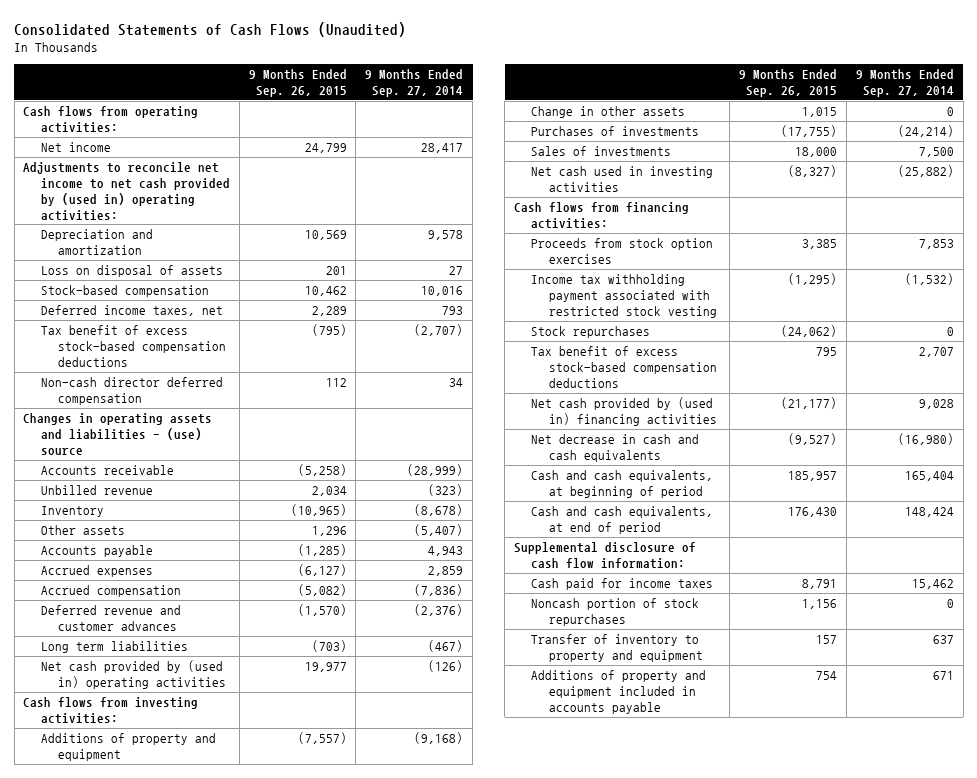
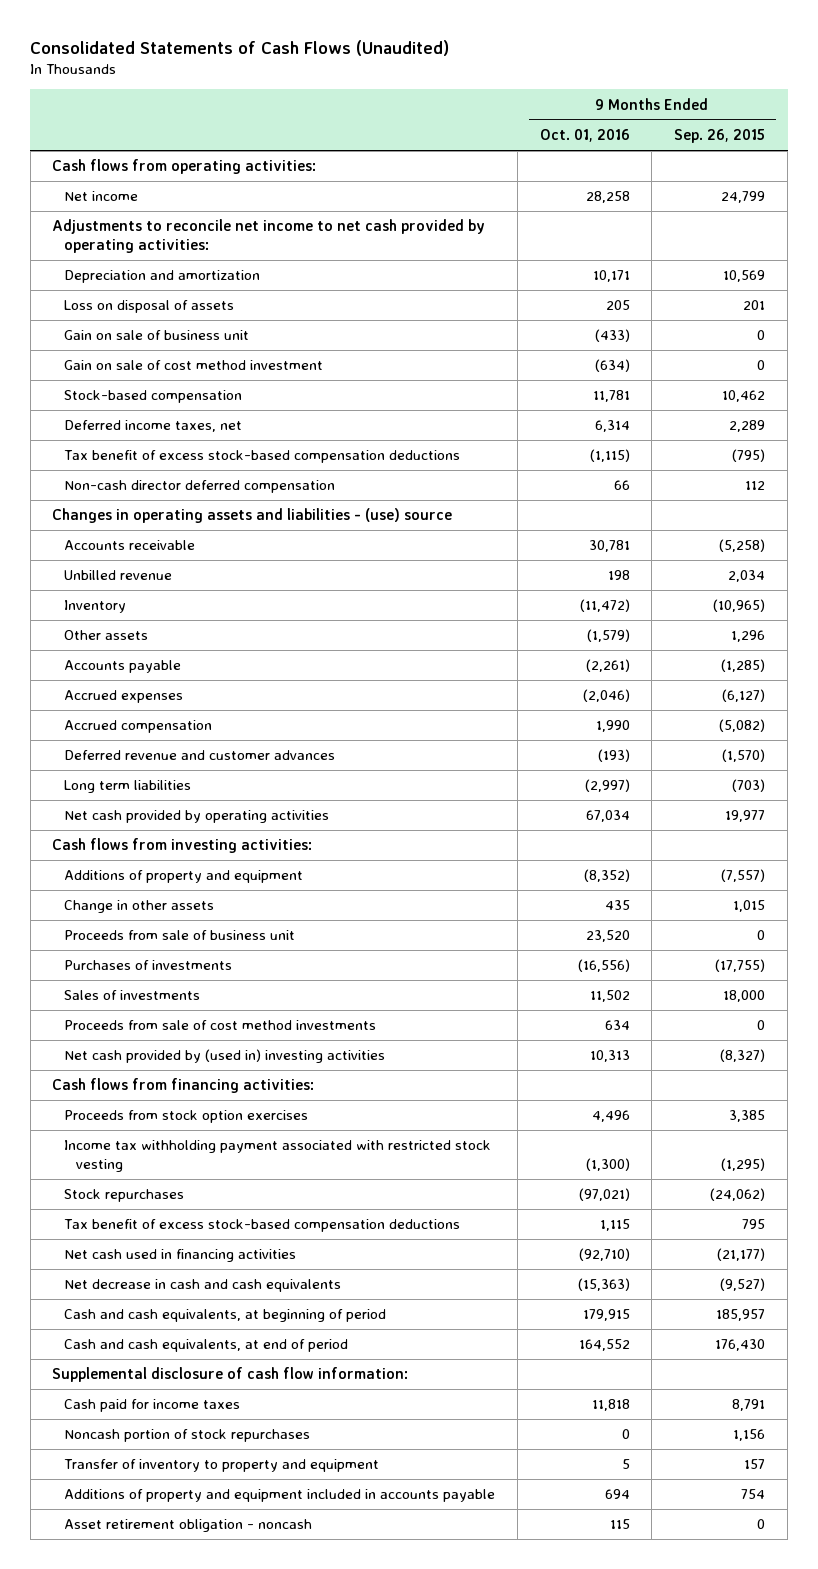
- | 9 Months Ended Sep. 26, 2015 | 9 Months Ended Sep. 27, 2014
+ | 9 Months Ended Oct. 01, 2016 | 9 Months Ended Sep. 26, 2015
- Adjustments to reconcile net income to net cash provided by (used in) operating activities:
+ Adjustments to reconcile net income to net cash provided by operating activities:
+ Gain on sale of business unit | (433) | 0
+ Gain on sale of cost method investment | (634) | 0
- Net cash provided by (used in) operating activities | 19,977 | (126)
+ Net cash provided by operating activities | 67,034 | 19,977
+ Proceeds from sale of business unit | 23,520 | 0
- Net cash used in investing activities | (8,327) | (25,882)
+ Proceeds from sale of cost method investments | 634 | 0
+ Net cash provided by (used in) investing activities | 10,313 | (8,327)
- Net cash provided by (used in) financing activities | (21,177) | 9,028
+ Net cash used in financing activities | (92,710) | (21,177)
+ Asset retirement obligation - noncash | 115 | 0

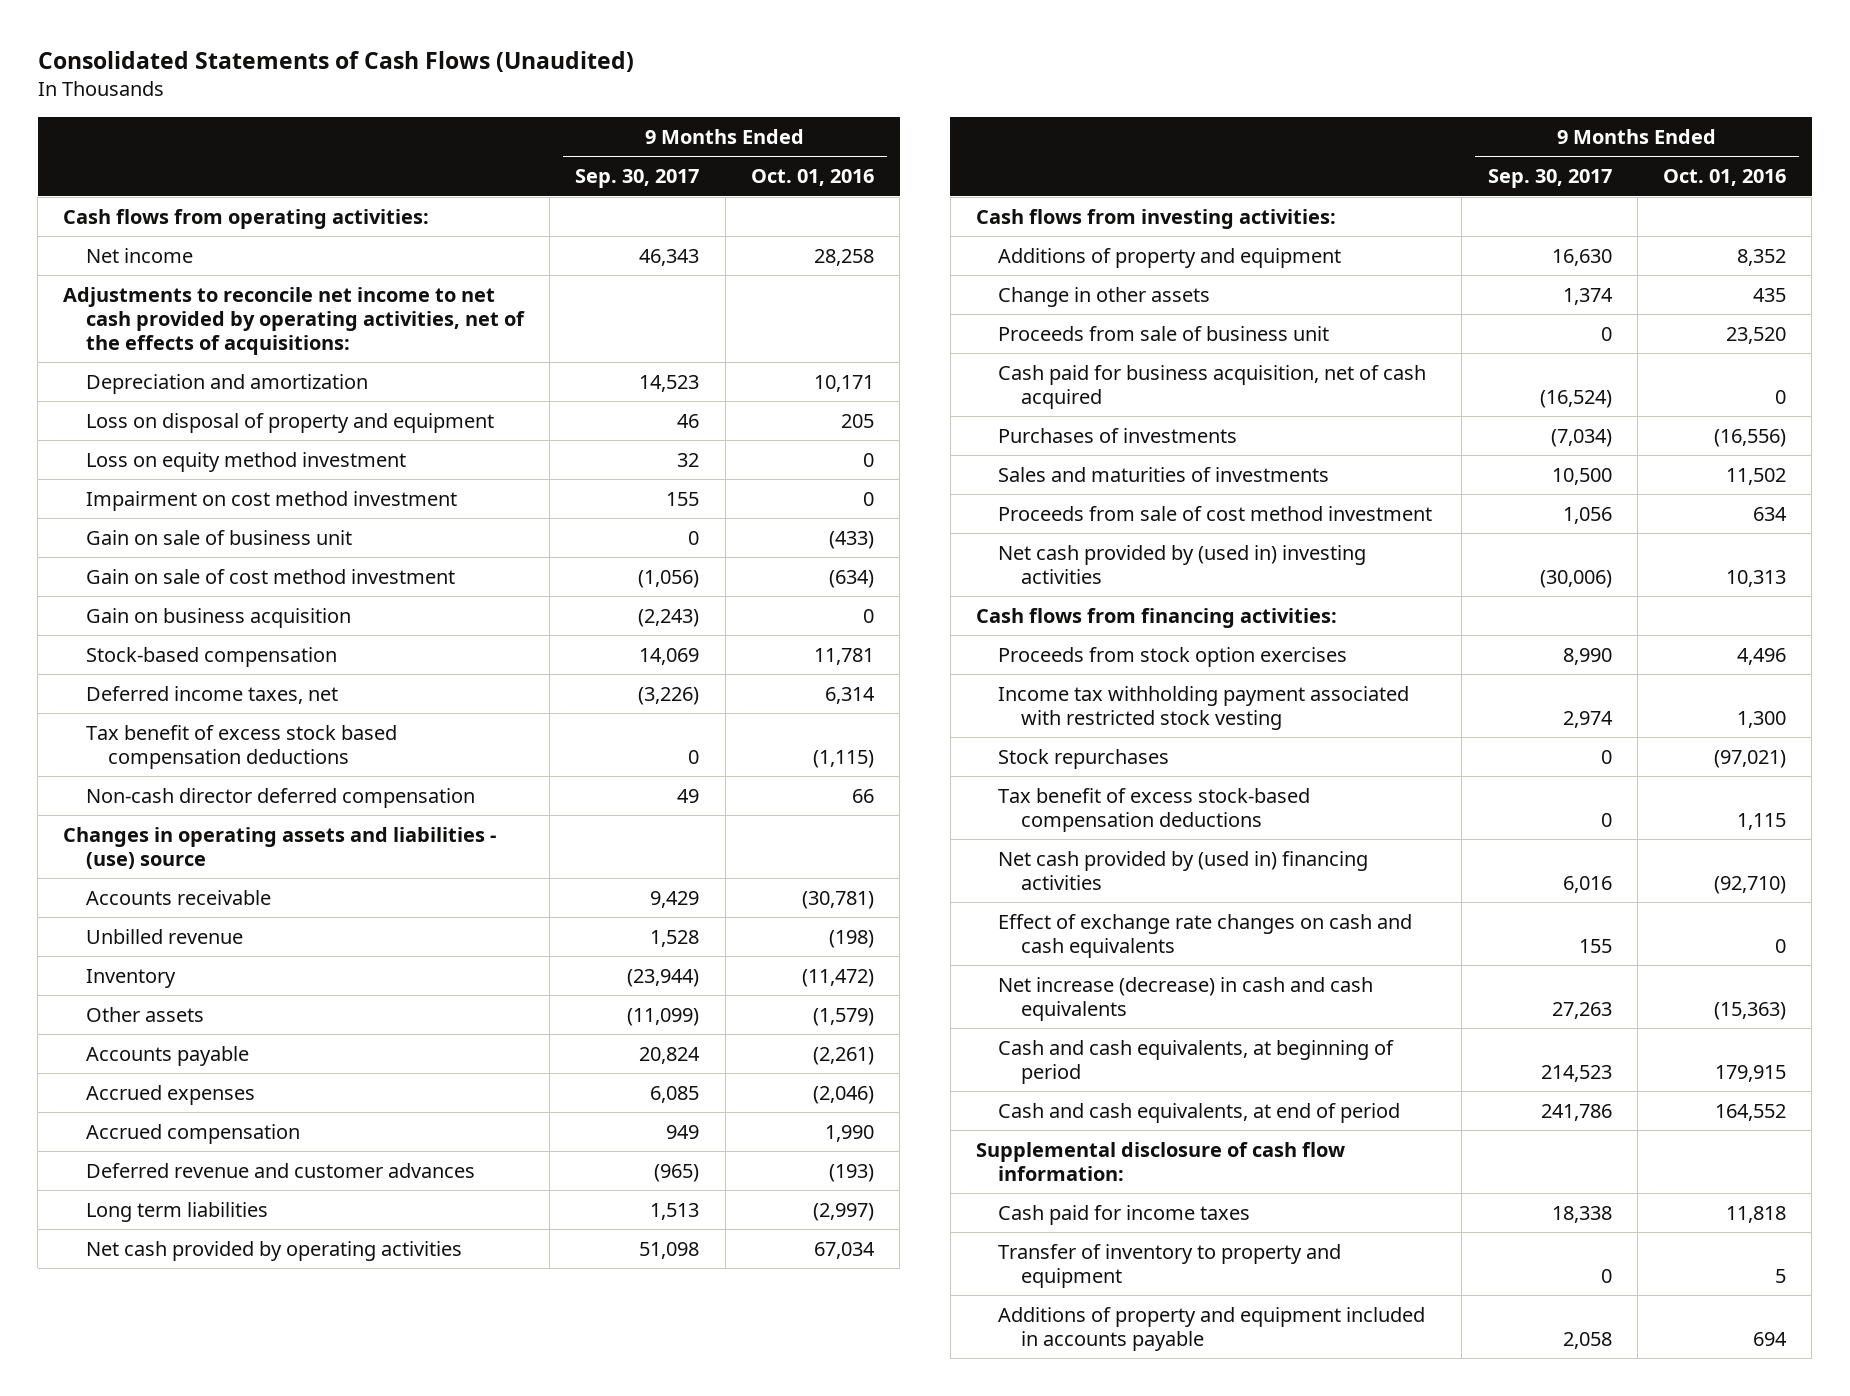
- | 9 Months Ended Oct. 01, 2016 | 9 Months Ended Sep. 26, 2015
+ | 9 Months Ended Sep. 30, 2017 | 9 Months Ended Oct. 01, 2016
- Adjustments to reconcile net income to net cash provided by operating activities:
+ Adjustments to reconcile net income to net cash provided by operating activities, net of the effects of acquisitions:
- Loss on disposal of assets | 205 | 201
+ Loss on disposal of property and equipment | 46 | 205
+ Loss on equity method investment | 32 | 0
+ Impairment on cost method investment | 155 | 0
+ Gain on business acquisition | (2,243) | 0
- Tax benefit of excess stock-based compensation deductions | (1,115) | (795)
+ Tax benefit of excess stock based compensation deductions | 0 | (1,115)
- Accounts receivable | 30,781 | (5,258)
- Unbilled revenue | 198 | 2,034
+ Accounts receivable | 9,429 | (30,781)
+ Unbilled revenue | 1,528 | (198)
- Additions of property and equipment | (8,352) | (7,557)
+ Additions of property and equipment | 16,630 | 8,352
+ Cash paid for business acquisition, net of cash acquired | (16,524) | 0
- Sales of investments | 11,502 | 18,000
- Proceeds from sale of cost method investments | 634 | 0
+ Sales and maturities of investments | 10,500 | 11,502
+ Proceeds from sale of cost method investment | 1,056 | 634
- Income tax withholding payment associated with restricted stock vesting | (1,300) | (1,295)
+ Income tax withholding payment associated with restricted stock vesting | 2,974 | 1,300
- Net cash used in financing activities | (92,710) | (21,177)
- Net decrease in cash and cash equivalents | (15,363) | (9,527)
+ Net cash provided by (used in) financing activities | 6,016 | (92,710)
+ Effect of exchange rate changes on cash and cash equivalents | 155 | 0
+ Net increase (decrease) in cash and cash equivalents | 27,263 | (15,363)
- Noncash portion of stock repurchases | 0 | 1,156
- Asset retirement obligation - noncash | 115 | 0

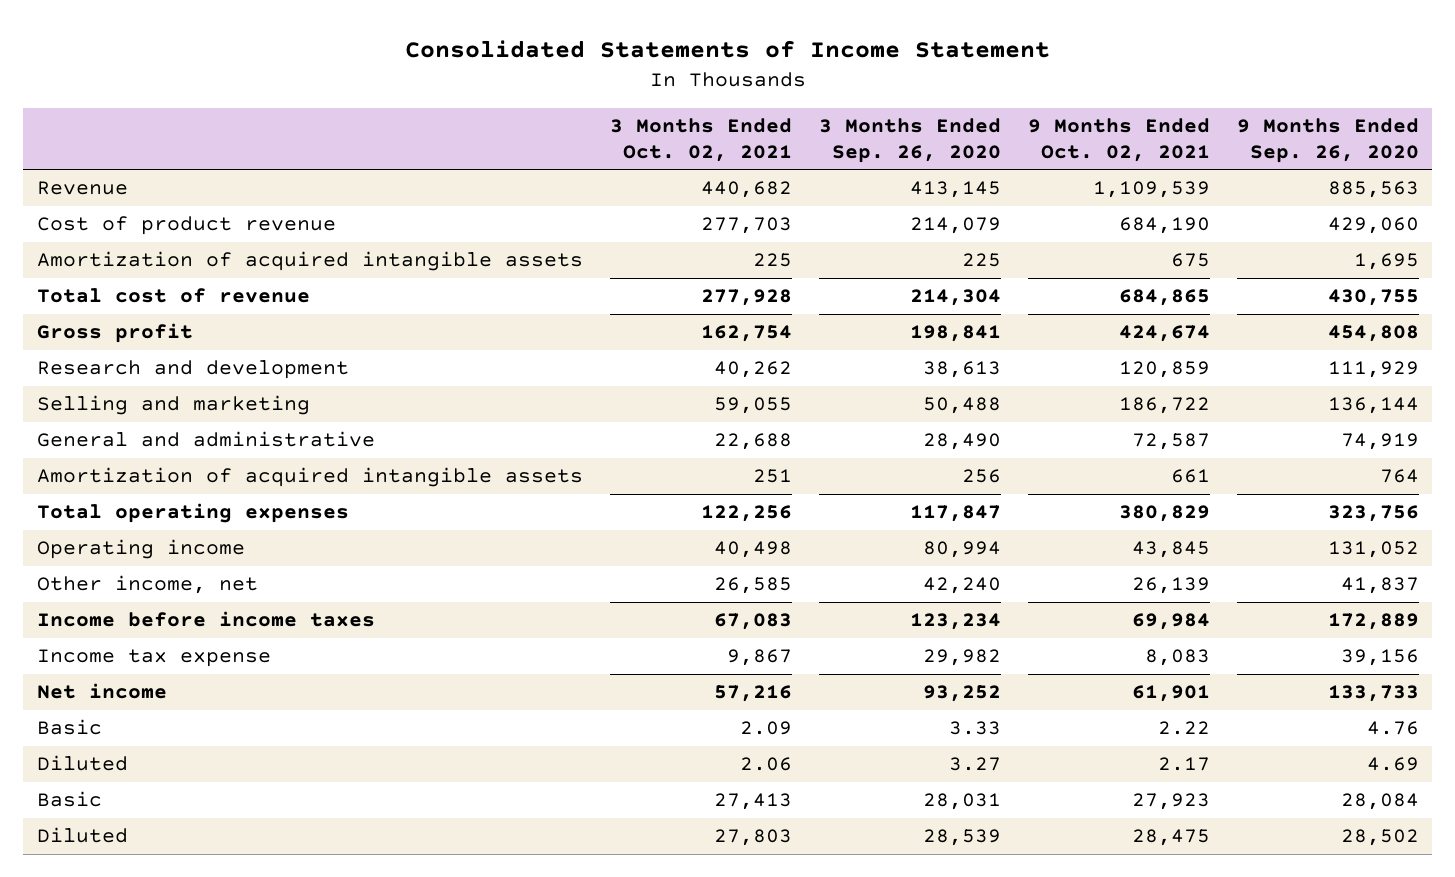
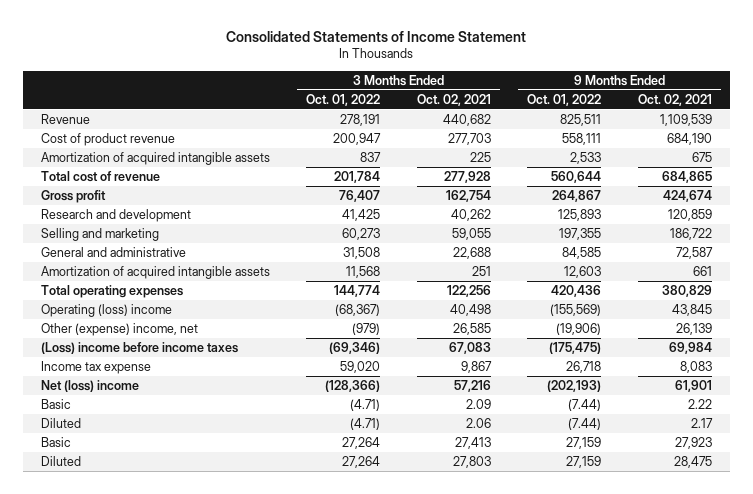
- | 3 Months Ended Oct. 02, 2021 | 3 Months Ended Sep. 26, 2020 | 9 Months Ended Oct. 02, 2021 | 9 Months Ended Sep. 26, 2020
+ | 3 Months Ended Oct. 01, 2022 | 3 Months Ended Oct. 02, 2021 | 9 Months Ended Oct. 01, 2022 | 9 Months Ended Oct. 02, 2021
- Operating income | 40,498 | 80,994 | 43,845 | 131,052
- Other income, net | 26,585 | 42,240 | 26,139 | 41,837
- Income before income taxes | 67,083 | 123,234 | 69,984 | 172,889
+ Operating (loss) income | (68,367) | 40,498 | (155,569) | 43,845
+ Other (expense) income, net | (979) | 26,585 | (19,906) | 26,139
+ (Loss) income before income taxes | (69,346) | 67,083 | (175,475) | 69,984
- Net income | 57,216 | 93,252 | 61,901 | 133,733
+ Net (loss) income | (128,366) | 57,216 | (202,193) | 61,901

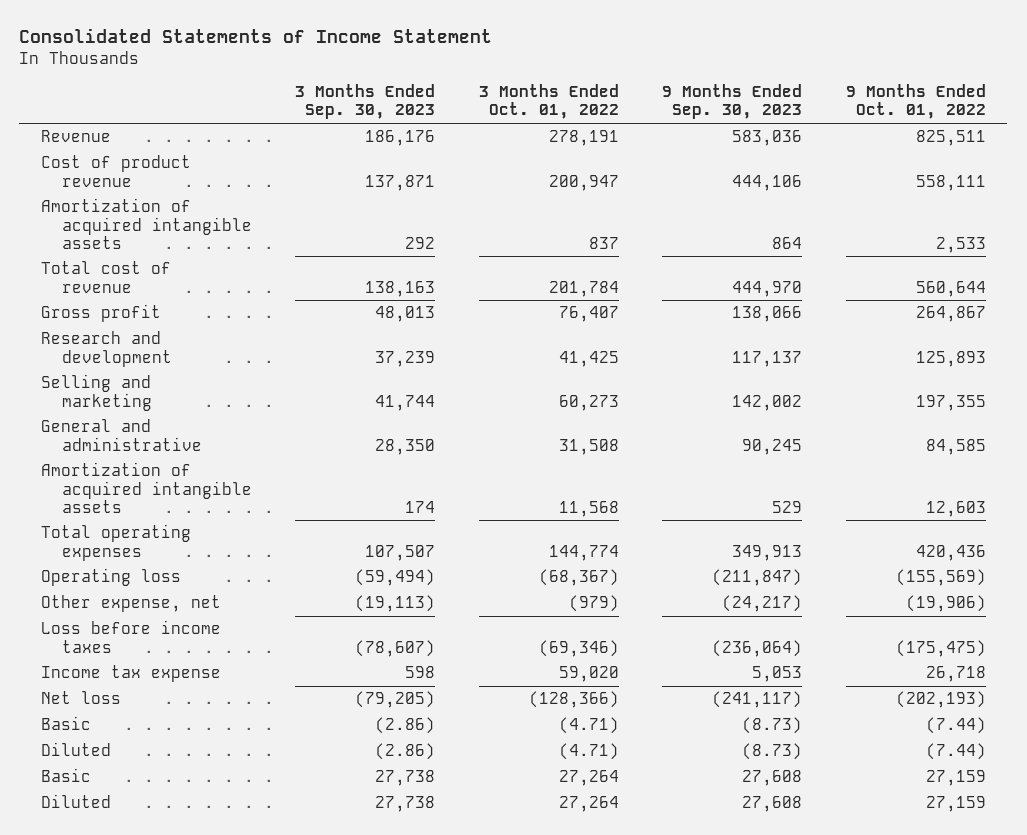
- | 3 Months Ended Oct. 01, 2022 | 3 Months Ended Oct. 02, 2021 | 9 Months Ended Oct. 01, 2022 | 9 Months Ended Oct. 02, 2021
+ | 3 Months Ended Sep. 30, 2023 | 3 Months Ended Oct. 01, 2022 | 9 Months Ended Sep. 30, 2023 | 9 Months Ended Oct. 01, 2022
- Operating (loss) income | (68,367) | 40,498 | (155,569) | 43,845
- Other (expense) income, net | (979) | 26,585 | (19,906) | 26,139
- (Loss) income before income taxes | (69,346) | 67,083 | (175,475) | 69,984
+ Operating loss | (59,494) | (68,367) | (211,847) | (155,569)
+ Other expense, net | (19,113) | (979) | (24,217) | (19,906)
+ Loss before income taxes | (78,607) | (69,346) | (236,064) | (175,475)
- Net (loss) income | (128,366) | 57,216 | (202,193) | 61,901
+ Net loss | (79,205) | (128,366) | (241,117) | (202,193)

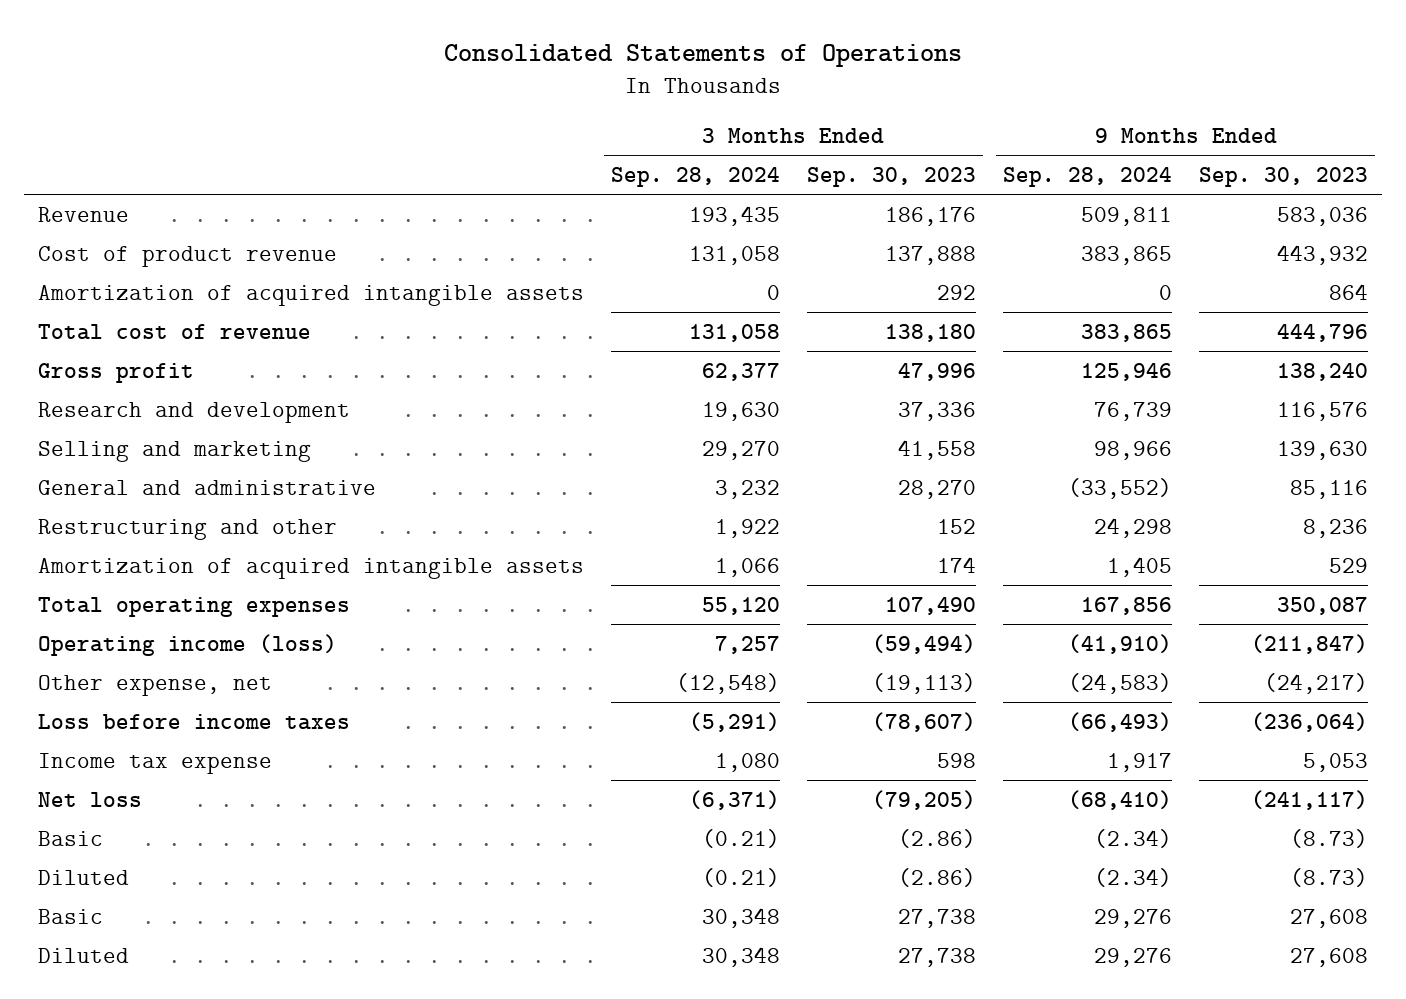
- Consolidated Statements of Income Statement
+ Consolidated Statements of Operations
- | 3 Months Ended Sep. 30, 2023 | 3 Months Ended Oct. 01, 2022 | 9 Months Ended Sep. 30, 2023 | 9 Months Ended Oct. 01, 2022
+ | 3 Months Ended Sep. 28, 2024 | 3 Months Ended Sep. 30, 2023 | 9 Months Ended Sep. 28, 2024 | 9 Months Ended Sep. 30, 2023
- Cost of product revenue | 137,871 | 200,947 | 444,106 | 558,111
+ Cost of product revenue | 131,058 | 137,888 | 383,865 | 443,932
- Total cost of revenue | 138,163 | 201,784 | 444,970 | 560,644
- Gross profit | 48,013 | 76,407 | 138,066 | 264,867
- Research and development | 37,239 | 41,425 | 117,137 | 125,893
- Selling and marketing | 41,744 | 60,273 | 142,002 | 197,355
- General and administrative | 28,350 | 31,508 | 90,245 | 84,585
+ Total cost of revenue | 131,058 | 138,180 | 383,865 | 444,796
+ Gross profit | 62,377 | 47,996 | 125,946 | 138,240
+ Research and development | 19,630 | 37,336 | 76,739 | 116,576
+ Selling and marketing | 29,270 | 41,558 | 98,966 | 139,630
+ General and administrative | 3,232 | 28,270 | (33,552) | 85,116
+ Restructuring and other | 1,922 | 152 | 24,298 | 8,236
- Total operating expenses | 107,507 | 144,774 | 349,913 | 420,436
- Operating loss | (59,494) | (68,367) | (211,847) | (155,569)
+ Total operating expenses | 55,120 | 107,490 | 167,856 | 350,087
+ Operating income (loss) | 7,257 | (59,494) | (41,910) | (211,847)

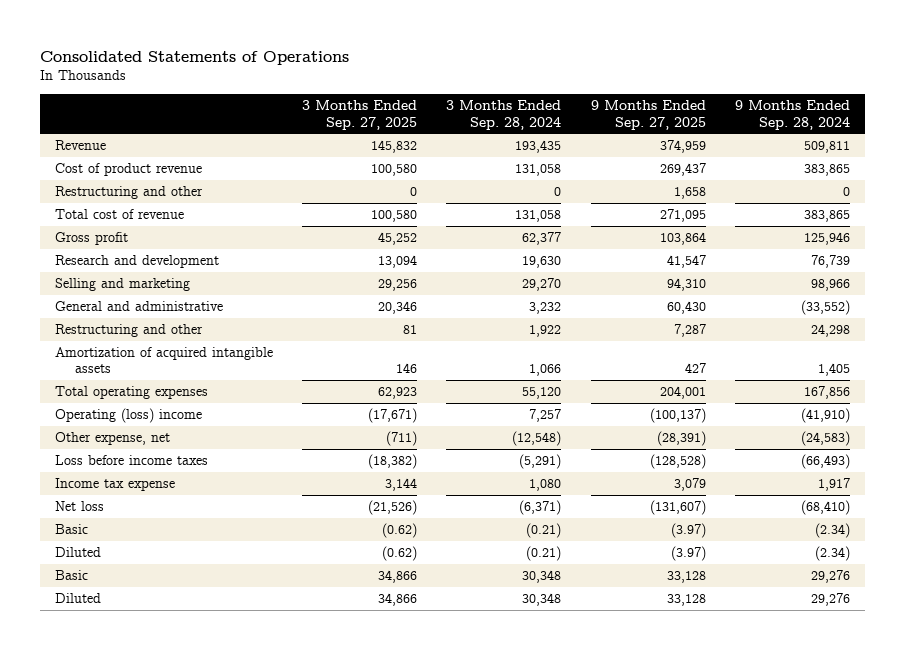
- | 3 Months Ended Sep. 28, 2024 | 3 Months Ended Sep. 30, 2023 | 9 Months Ended Sep. 28, 2024 | 9 Months Ended Sep. 30, 2023
+ | 3 Months Ended Sep. 27, 2025 | 3 Months Ended Sep. 28, 2024 | 9 Months Ended Sep. 27, 2025 | 9 Months Ended Sep. 28, 2024
- Amortization of acquired intangible assets | 0 | 292 | 0 | 864
+ Restructuring and other | 0 | 0 | 1,658 | 0
- Operating income (loss) | 7,257 | (59,494) | (41,910) | (211,847)
+ Operating (loss) income | (17,671) | 7,257 | (100,137) | (41,910)

